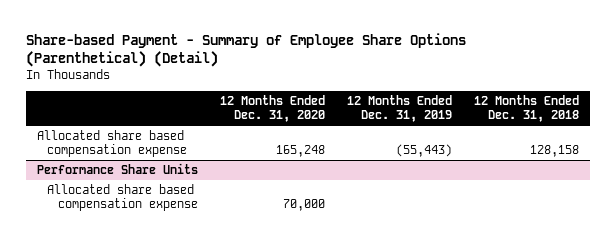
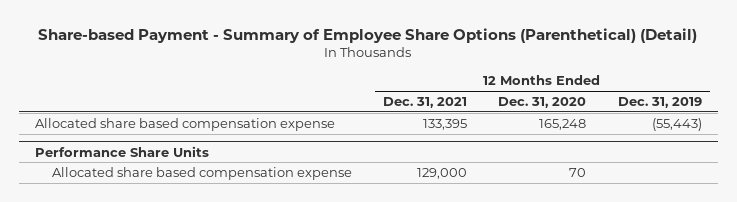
- | 12 Months Ended Dec. 31, 2020 | 12 Months Ended Dec. 31, 2019 | 12 Months Ended Dec. 31, 2018
+ | 12 Months Ended Dec. 31, 2021 | 12 Months Ended Dec. 31, 2020 | 12 Months Ended Dec. 31, 2019
@ Performance Share Units
- Allocated share based compensation expense | 70,000 | |
+ Allocated share based compensation expense | 129,000 | 70 |

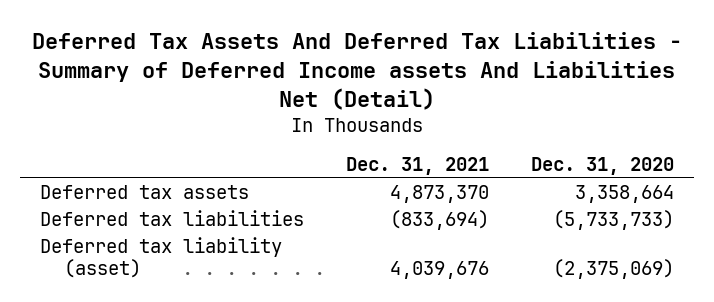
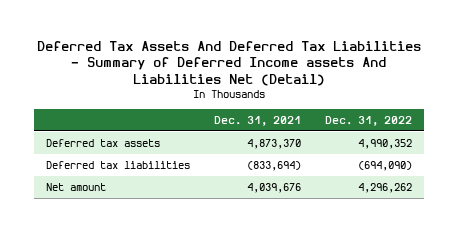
- | Dec. 31, 2021 | Dec. 31, 2020
+ | Dec. 31, 2021 | Dec. 31, 2022
- Deferred tax liability (asset) | 4,039,676 | (2,375,069)
+ Net amount | 4,039,676 | 4,296,262

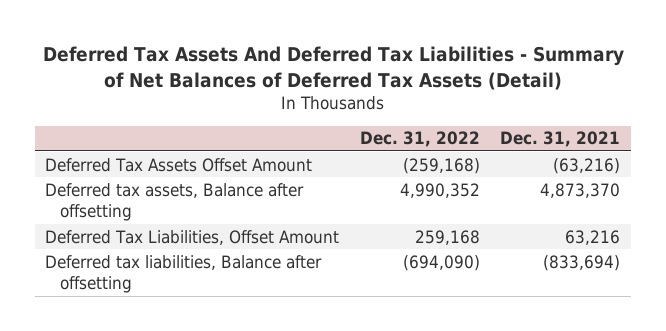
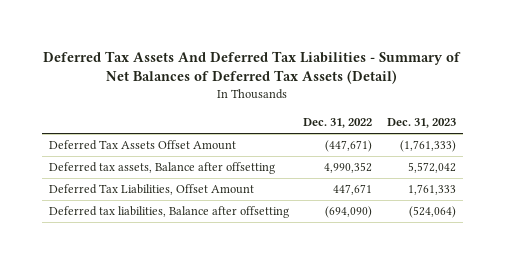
- | Dec. 31, 2022 | Dec. 31, 2021
+ | Dec. 31, 2022 | Dec. 31, 2023
- Deferred Tax Assets Offset Amount | (259,168) | (63,216)
+ Deferred Tax Assets Offset Amount | (447,671) | (1,761,333)
- Deferred Tax Liabilities, Offset Amount | 259,168 | 63,216
+ Deferred Tax Liabilities, Offset Amount | 447,671 | 1,761,333

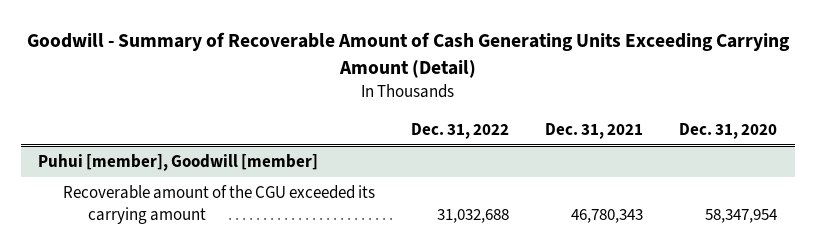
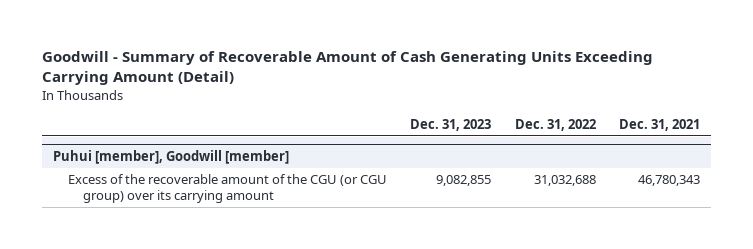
- | Dec. 31, 2022 | Dec. 31, 2021 | Dec. 31, 2020
+ | Dec. 31, 2023 | Dec. 31, 2022 | Dec. 31, 2021
@ Puhui [member], Goodwill [member]
- Recoverable amount of the CGU exceeded its carrying amount | 31,032,688 | 46,780,343 | 58,347,954
+ Excess of the recoverable amount of the CGU (or CGU group) over its carrying amount | 9,082,855 | 31,032,688 | 46,780,343

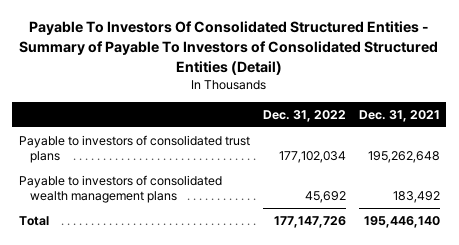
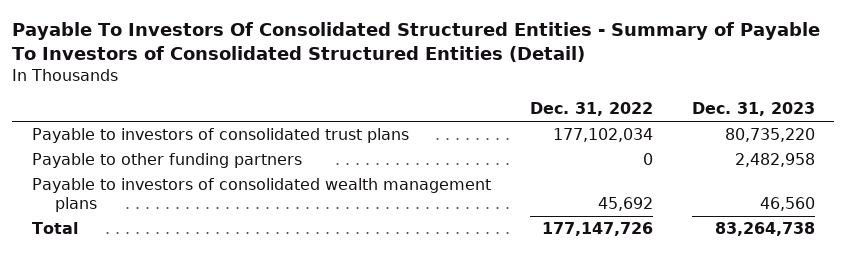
- | Dec. 31, 2022 | Dec. 31, 2021
+ | Dec. 31, 2022 | Dec. 31, 2023
+ Payable to other funding partners | 0 | 2,482,958

